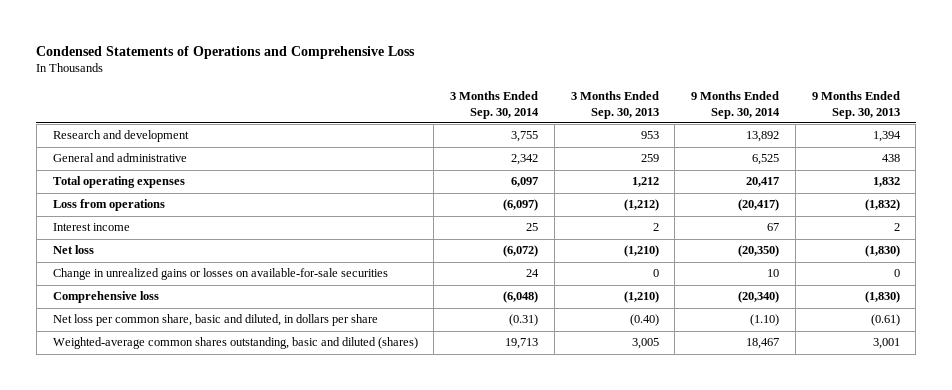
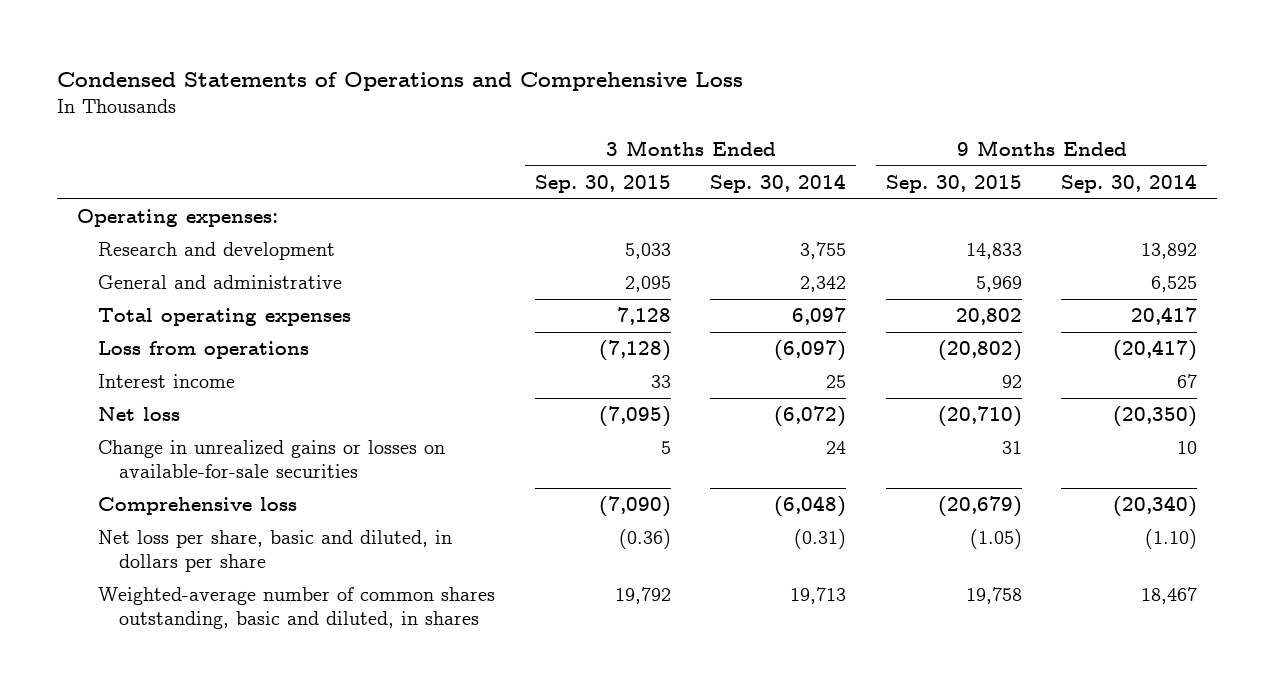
- | 3 Months Ended Sep. 30, 2014 | 3 Months Ended Sep. 30, 2013 | 9 Months Ended Sep. 30, 2014 | 9 Months Ended Sep. 30, 2013
+ | 3 Months Ended Sep. 30, 2015 | 3 Months Ended Sep. 30, 2014 | 9 Months Ended Sep. 30, 2015 | 9 Months Ended Sep. 30, 2014
+ Operating expenses:
- Net loss per common share, basic and diluted, in dollars per share | (0.31) | (0.40) | (1.10) | (0.61)
- Weighted-average common shares outstanding, basic and diluted (shares) | 19,713 | 3,005 | 18,467 | 3,001
+ Net loss per share, basic and diluted, in dollars per share | (0.36) | (0.31) | (1.05) | (1.10)
+ Weighted-average number of common shares outstanding, basic and diluted, in shares | 19,792 | 19,713 | 19,758 | 18,467

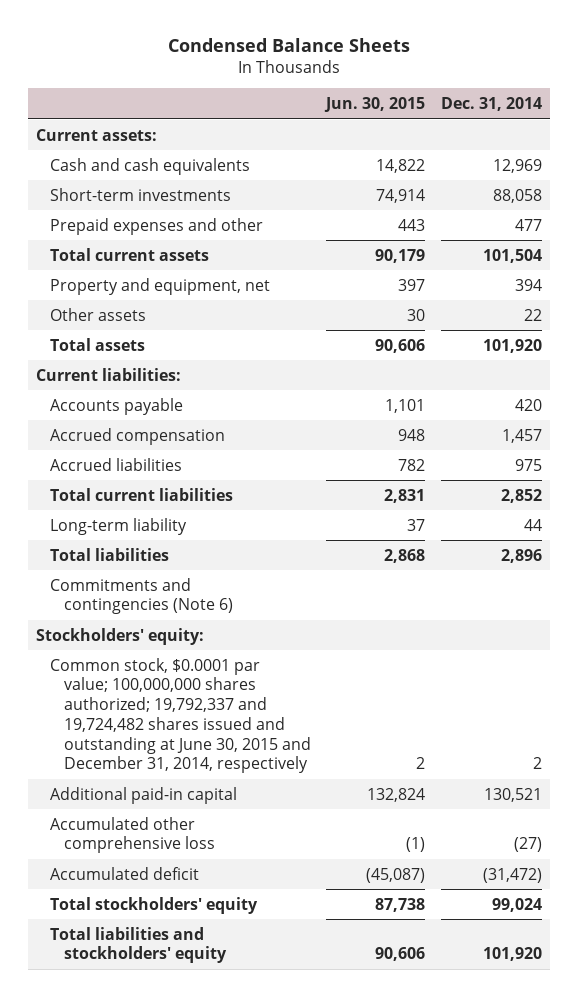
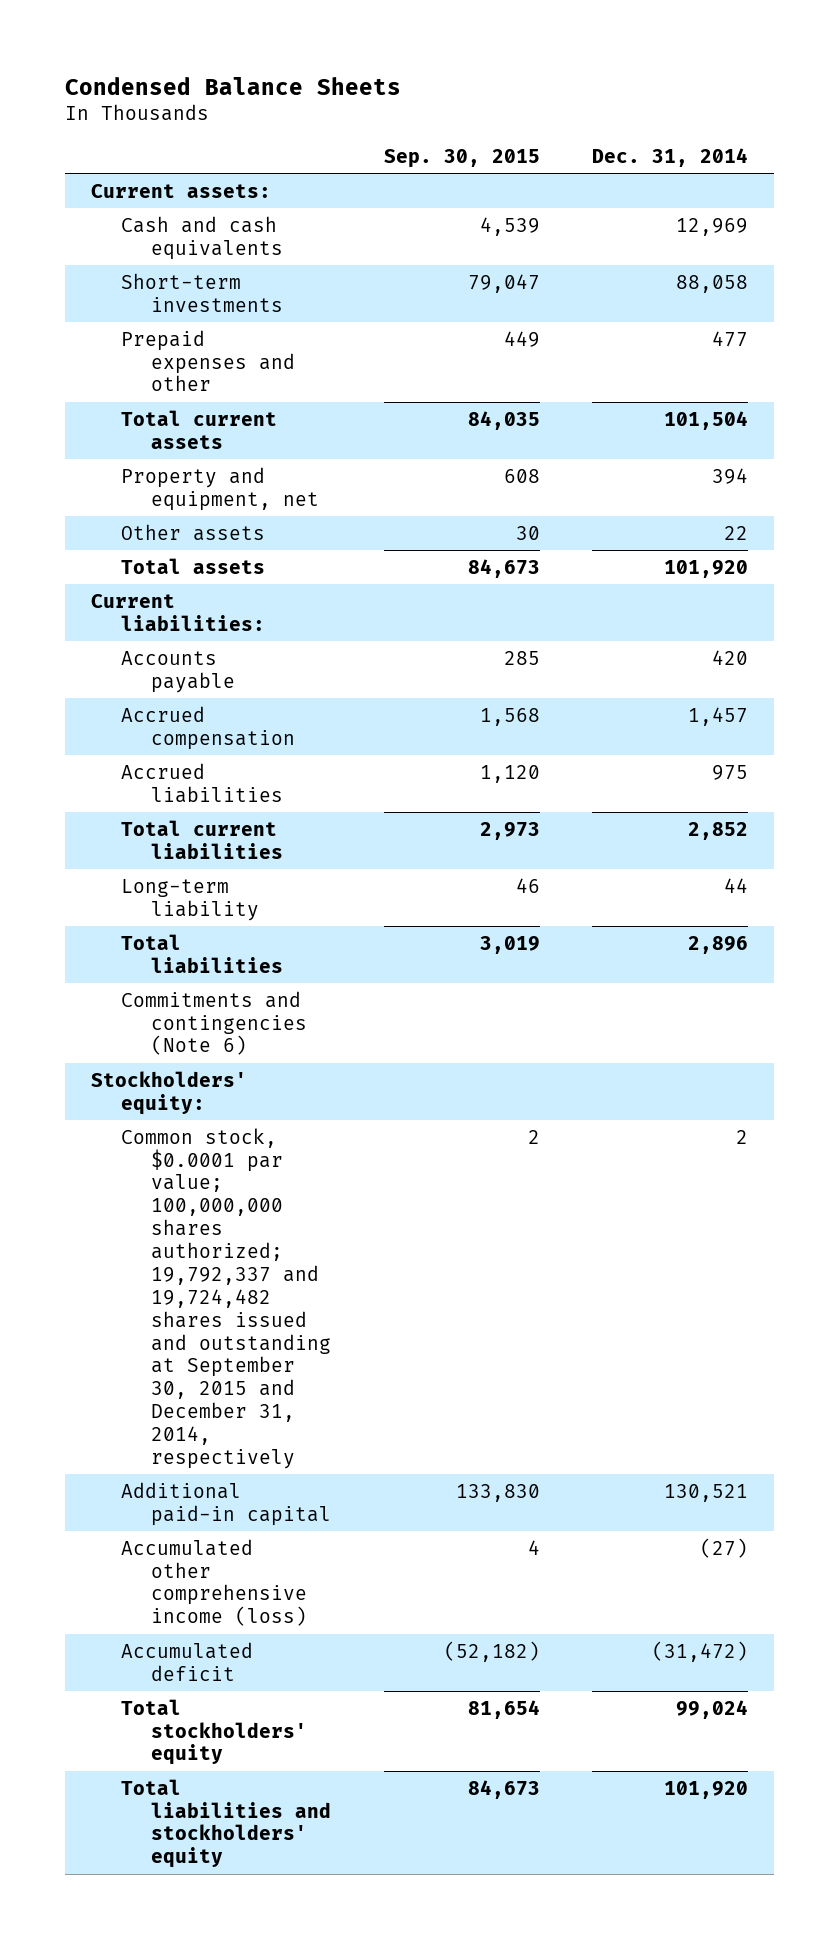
- | Jun. 30, 2015 | Dec. 31, 2014
+ | Sep. 30, 2015 | Dec. 31, 2014
- Common stock, $0.0001 par value; 100,000,000 shares authorized; 19,792,337 and 19,724,482 shares issued and outstanding at June 30, 2015 and December 31, 2014, respectively | 2 | 2
+ Common stock, $0.0001 par value; 100,000,000 shares authorized; 19,792,337 and 19,724,482 shares issued and outstanding at September 30, 2015 and December 31, 2014, respectively | 2 | 2
- Accumulated other comprehensive loss | (1) | (27)
+ Accumulated other comprehensive income (loss) | 4 | (27)

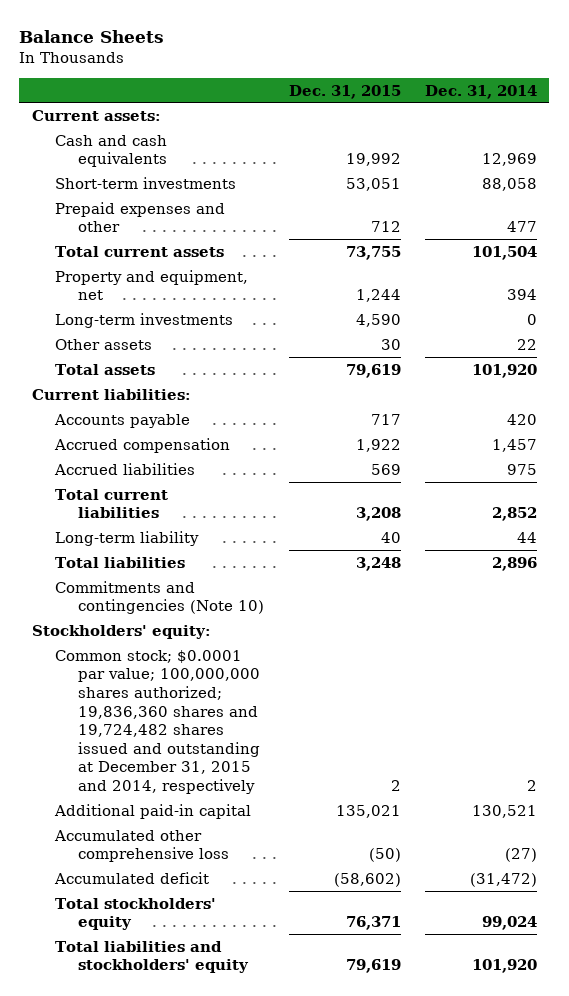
- Condensed Balance Sheets
+ Balance Sheets
- | Sep. 30, 2015 | Dec. 31, 2014
+ | Dec. 31, 2015 | Dec. 31, 2014
+ Long-term investments | 4,590 | 0
- Commitments and contingencies (Note 6)
+ Commitments and contingencies (Note 10)
- Common stock, $0.0001 par value; 100,000,000 shares authorized; 19,792,337 and 19,724,482 shares issued and outstanding at September 30, 2015 and December 31, 2014, respectively | 2 | 2
+ Common stock; $0.0001 par value; 100,000,000 shares authorized; 19,836,360 shares and 19,724,482 shares issued and outstanding at December 31, 2015 and 2014, respectively | 2 | 2
- Accumulated other comprehensive income (loss) | 4 | (27)
+ Accumulated other comprehensive loss | (50) | (27)

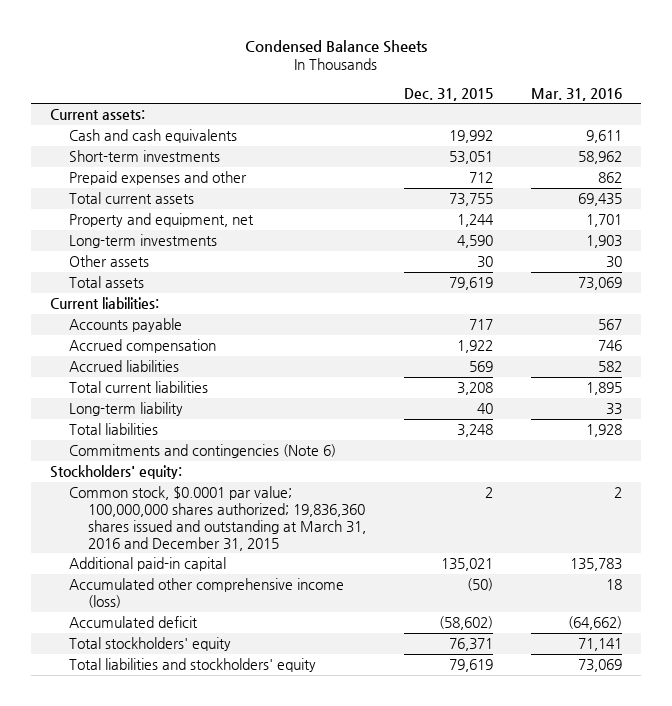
- Balance Sheets
+ Condensed Balance Sheets
- | Dec. 31, 2015 | Dec. 31, 2014
+ | Dec. 31, 2015 | Mar. 31, 2016
- Commitments and contingencies (Note 10)
+ Commitments and contingencies (Note 6)
- Common stock; $0.0001 par value; 100,000,000 shares authorized; 19,836,360 shares and 19,724,482 shares issued and outstanding at December 31, 2015 and 2014, respectively | 2 | 2
+ Common stock, $0.0001 par value; 100,000,000 shares authorized; 19,836,360 shares issued and outstanding at March 31, 2016 and December 31, 2015 | 2 | 2
- Accumulated other comprehensive loss | (50) | (27)
+ Accumulated other comprehensive income (loss) | (50) | 18

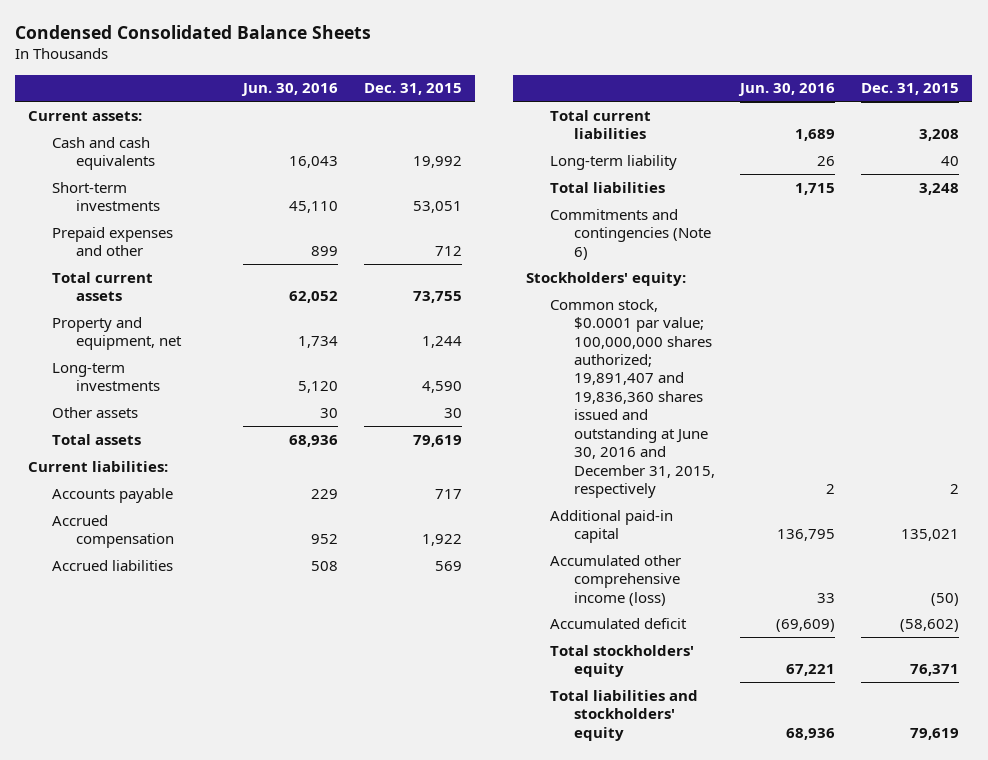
- Condensed Balance Sheets
+ Condensed Consolidated Balance Sheets
- | Dec. 31, 2015 | Mar. 31, 2016
+ | Jun. 30, 2016 | Dec. 31, 2015
- Common stock, $0.0001 par value; 100,000,000 shares authorized; 19,836,360 shares issued and outstanding at March 31, 2016 and December 31, 2015 | 2 | 2
+ Common stock, $0.0001 par value; 100,000,000 shares authorized; 19,891,407 and 19,836,360 shares issued and outstanding at June 30, 2016 and December 31, 2015, respectively | 2 | 2

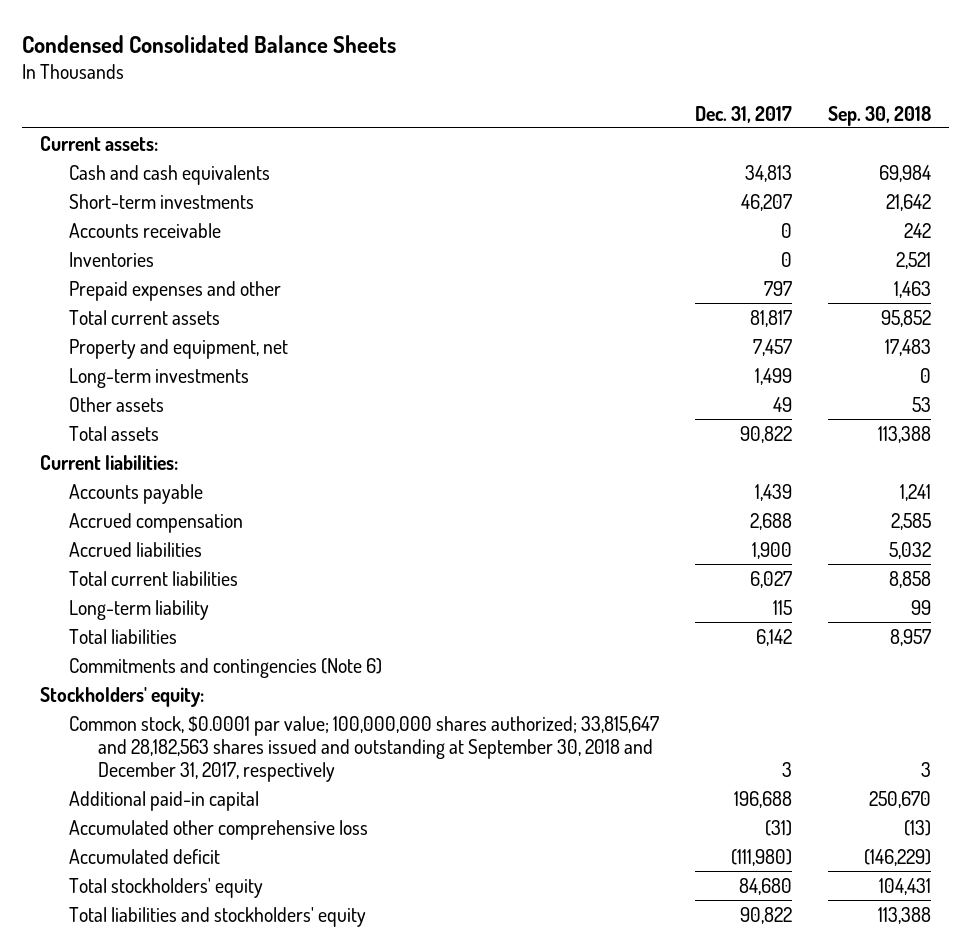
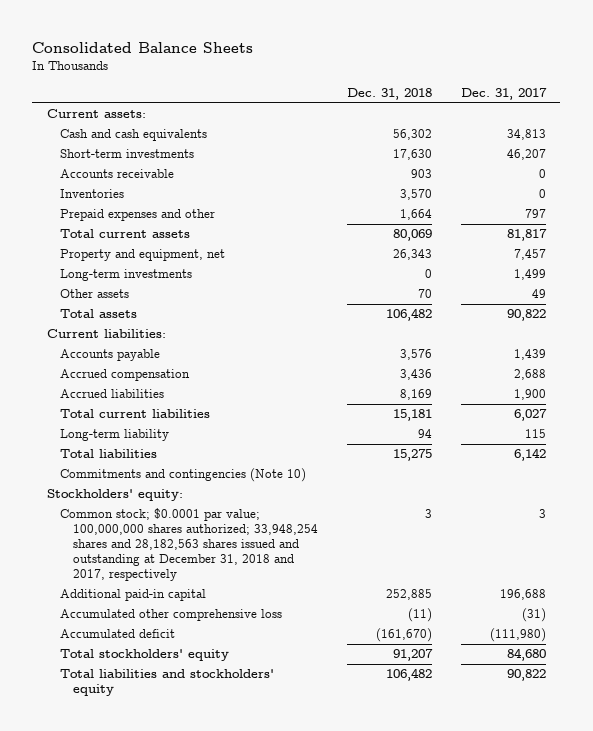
- Condensed Consolidated Balance Sheets
+ Consolidated Balance Sheets
- | Dec. 31, 2017 | Sep. 30, 2018
+ | Dec. 31, 2018 | Dec. 31, 2017
- Commitments and contingencies (Note 6)
+ Commitments and contingencies (Note 10)
- Common stock, $0.0001 par value; 100,000,000 shares authorized; 33,815,647 and 28,182,563 shares issued and outstanding at September 30, 2018 and December 31, 2017, respectively | 3 | 3
+ Common stock; $0.0001 par value; 100,000,000 shares authorized; 33,948,254 shares and 28,182,563 shares issued and outstanding at December 31, 2018 and 2017, respectively | 3 | 3

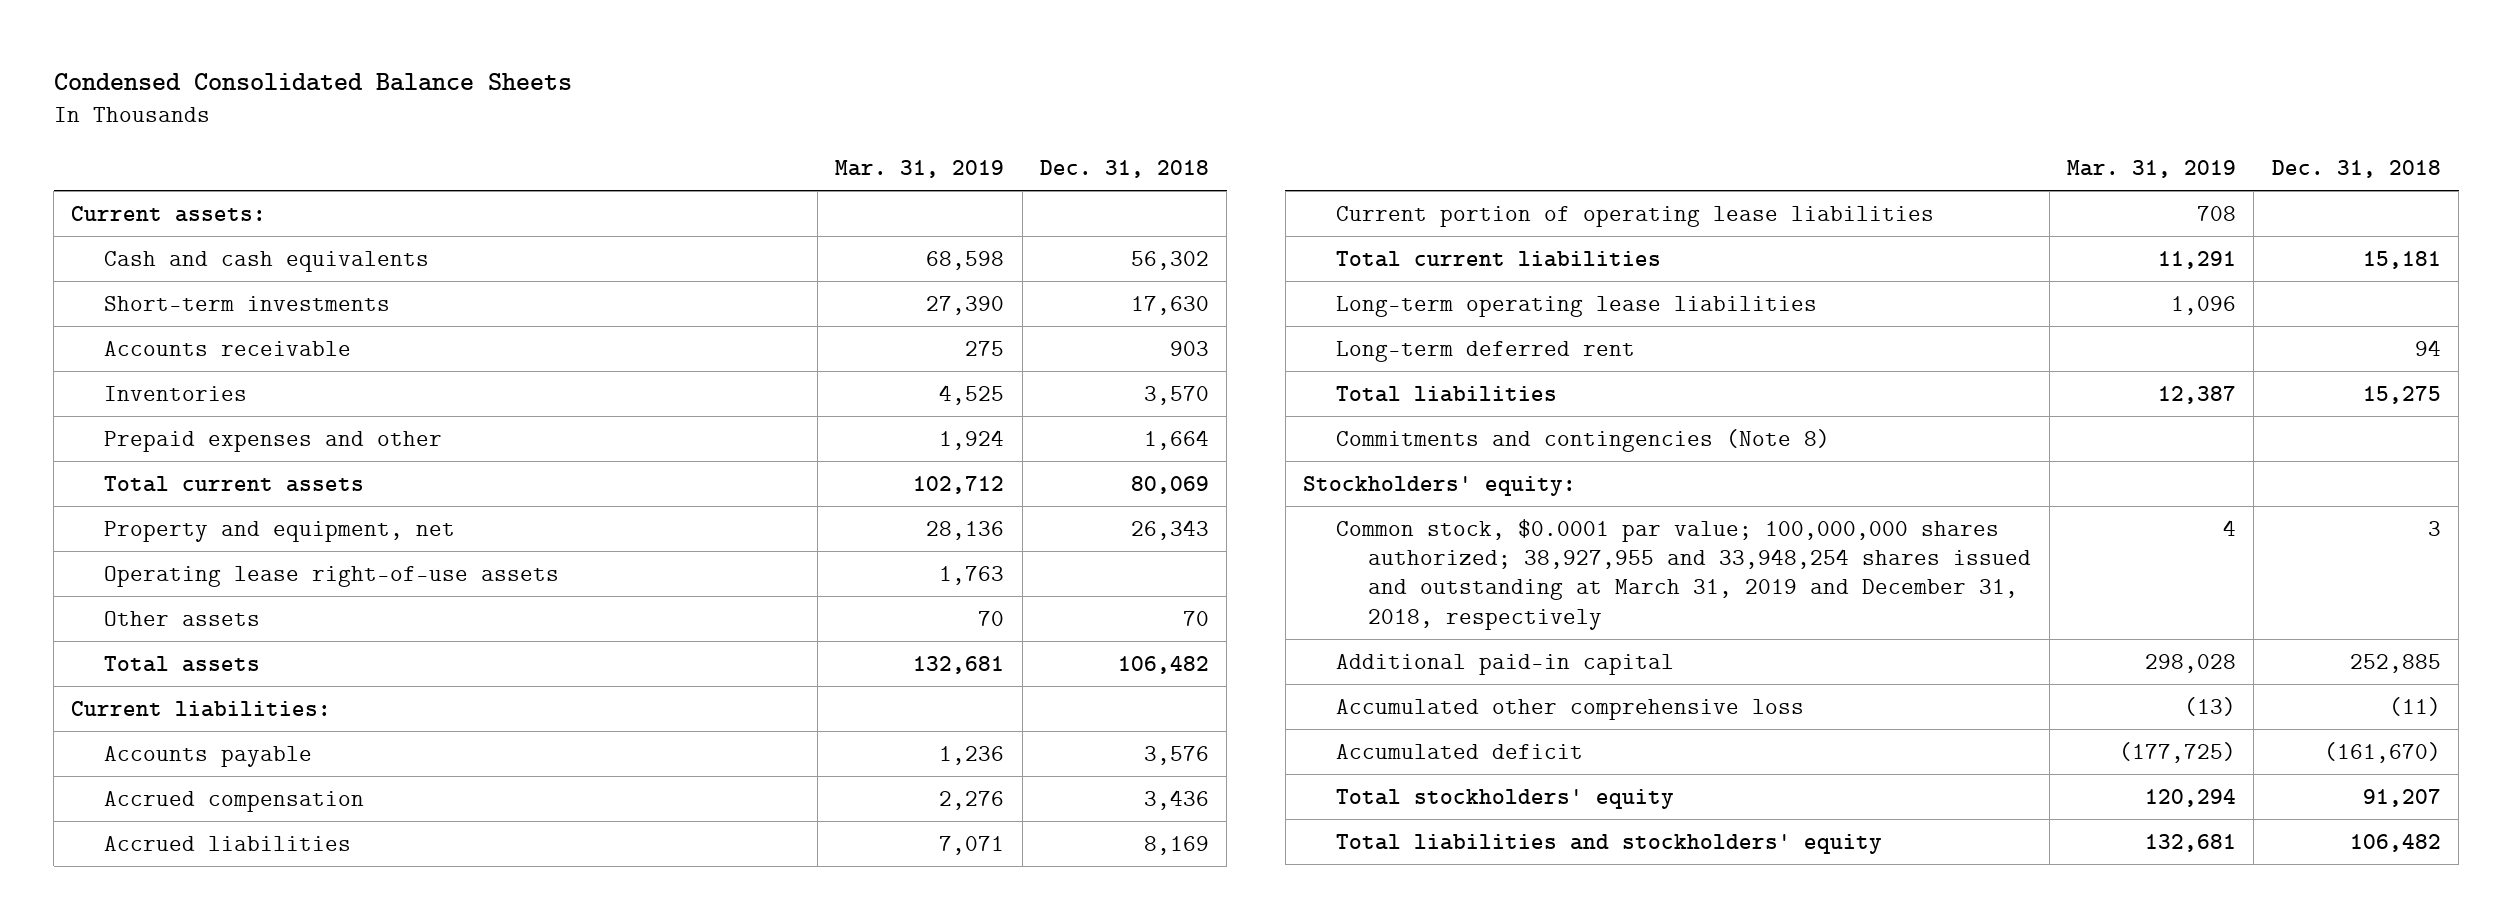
- Consolidated Balance Sheets
+ Condensed Consolidated Balance Sheets
- | Dec. 31, 2018 | Dec. 31, 2017
+ | Mar. 31, 2019 | Dec. 31, 2018
- Long-term investments | 0 | 1,499
+ Operating lease right-of-use assets | 1,763 |
+ Current portion of operating lease liabilities | 708 |
- Long-term liability | 94 | 115
+ Long-term operating lease liabilities | 1,096 |
+ Long-term deferred rent | | 94
- Commitments and contingencies (Note 10)
+ Commitments and contingencies (Note 8)
- Common stock; $0.0001 par value; 100,000,000 shares authorized; 33,948,254 shares and 28,182,563 shares issued and outstanding at December 31, 2018 and 2017, respectively | 3 | 3
+ Common stock, $0.0001 par value; 100,000,000 shares authorized; 38,927,955 and 33,948,254 shares issued and outstanding at March 31, 2019 and December 31, 2018, respectively | 4 | 3

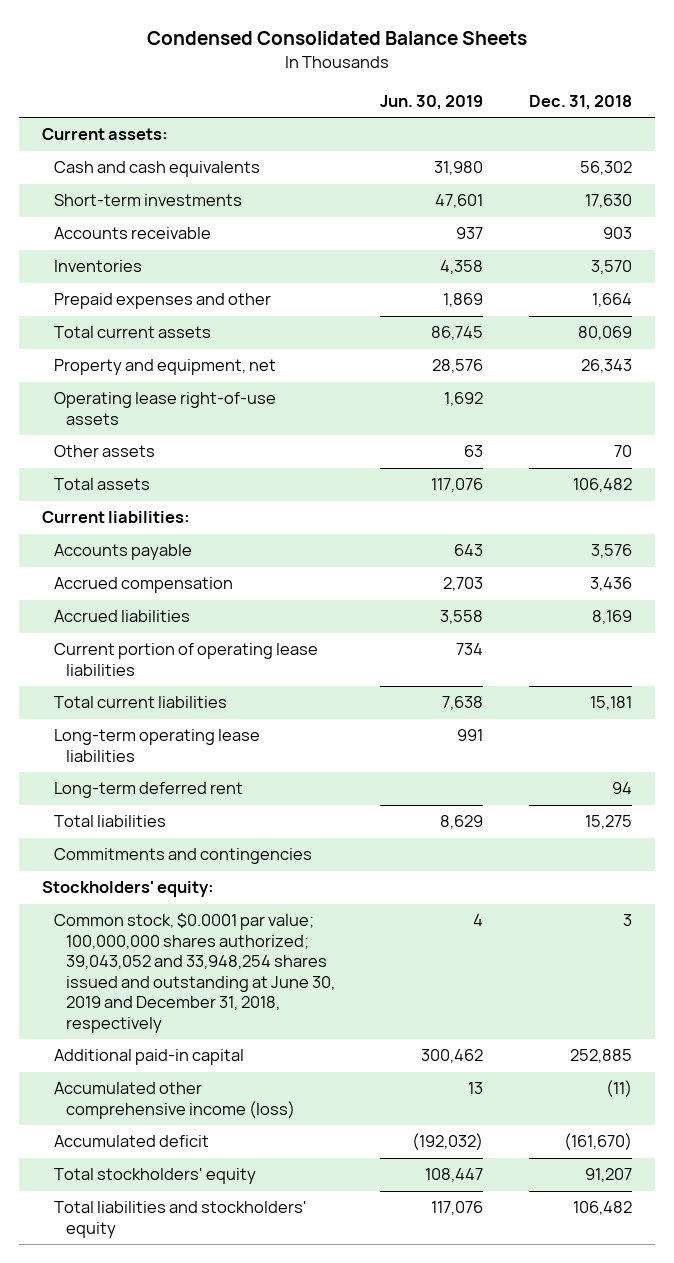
- | Mar. 31, 2019 | Dec. 31, 2018
+ | Jun. 30, 2019 | Dec. 31, 2018
- Commitments and contingencies (Note 8)
+ Commitments and contingencies
- Common stock, $0.0001 par value; 100,000,000 shares authorized; 38,927,955 and 33,948,254 shares issued and outstanding at March 31, 2019 and December 31, 2018, respectively | 4 | 3
+ Common stock, $0.0001 par value; 100,000,000 shares authorized; 39,043,052 and 33,948,254 shares issued and outstanding at June 30, 2019 and December 31, 2018, respectively | 4 | 3
- Accumulated other comprehensive loss | (13) | (11)
+ Accumulated other comprehensive income (loss) | 13 | (11)

